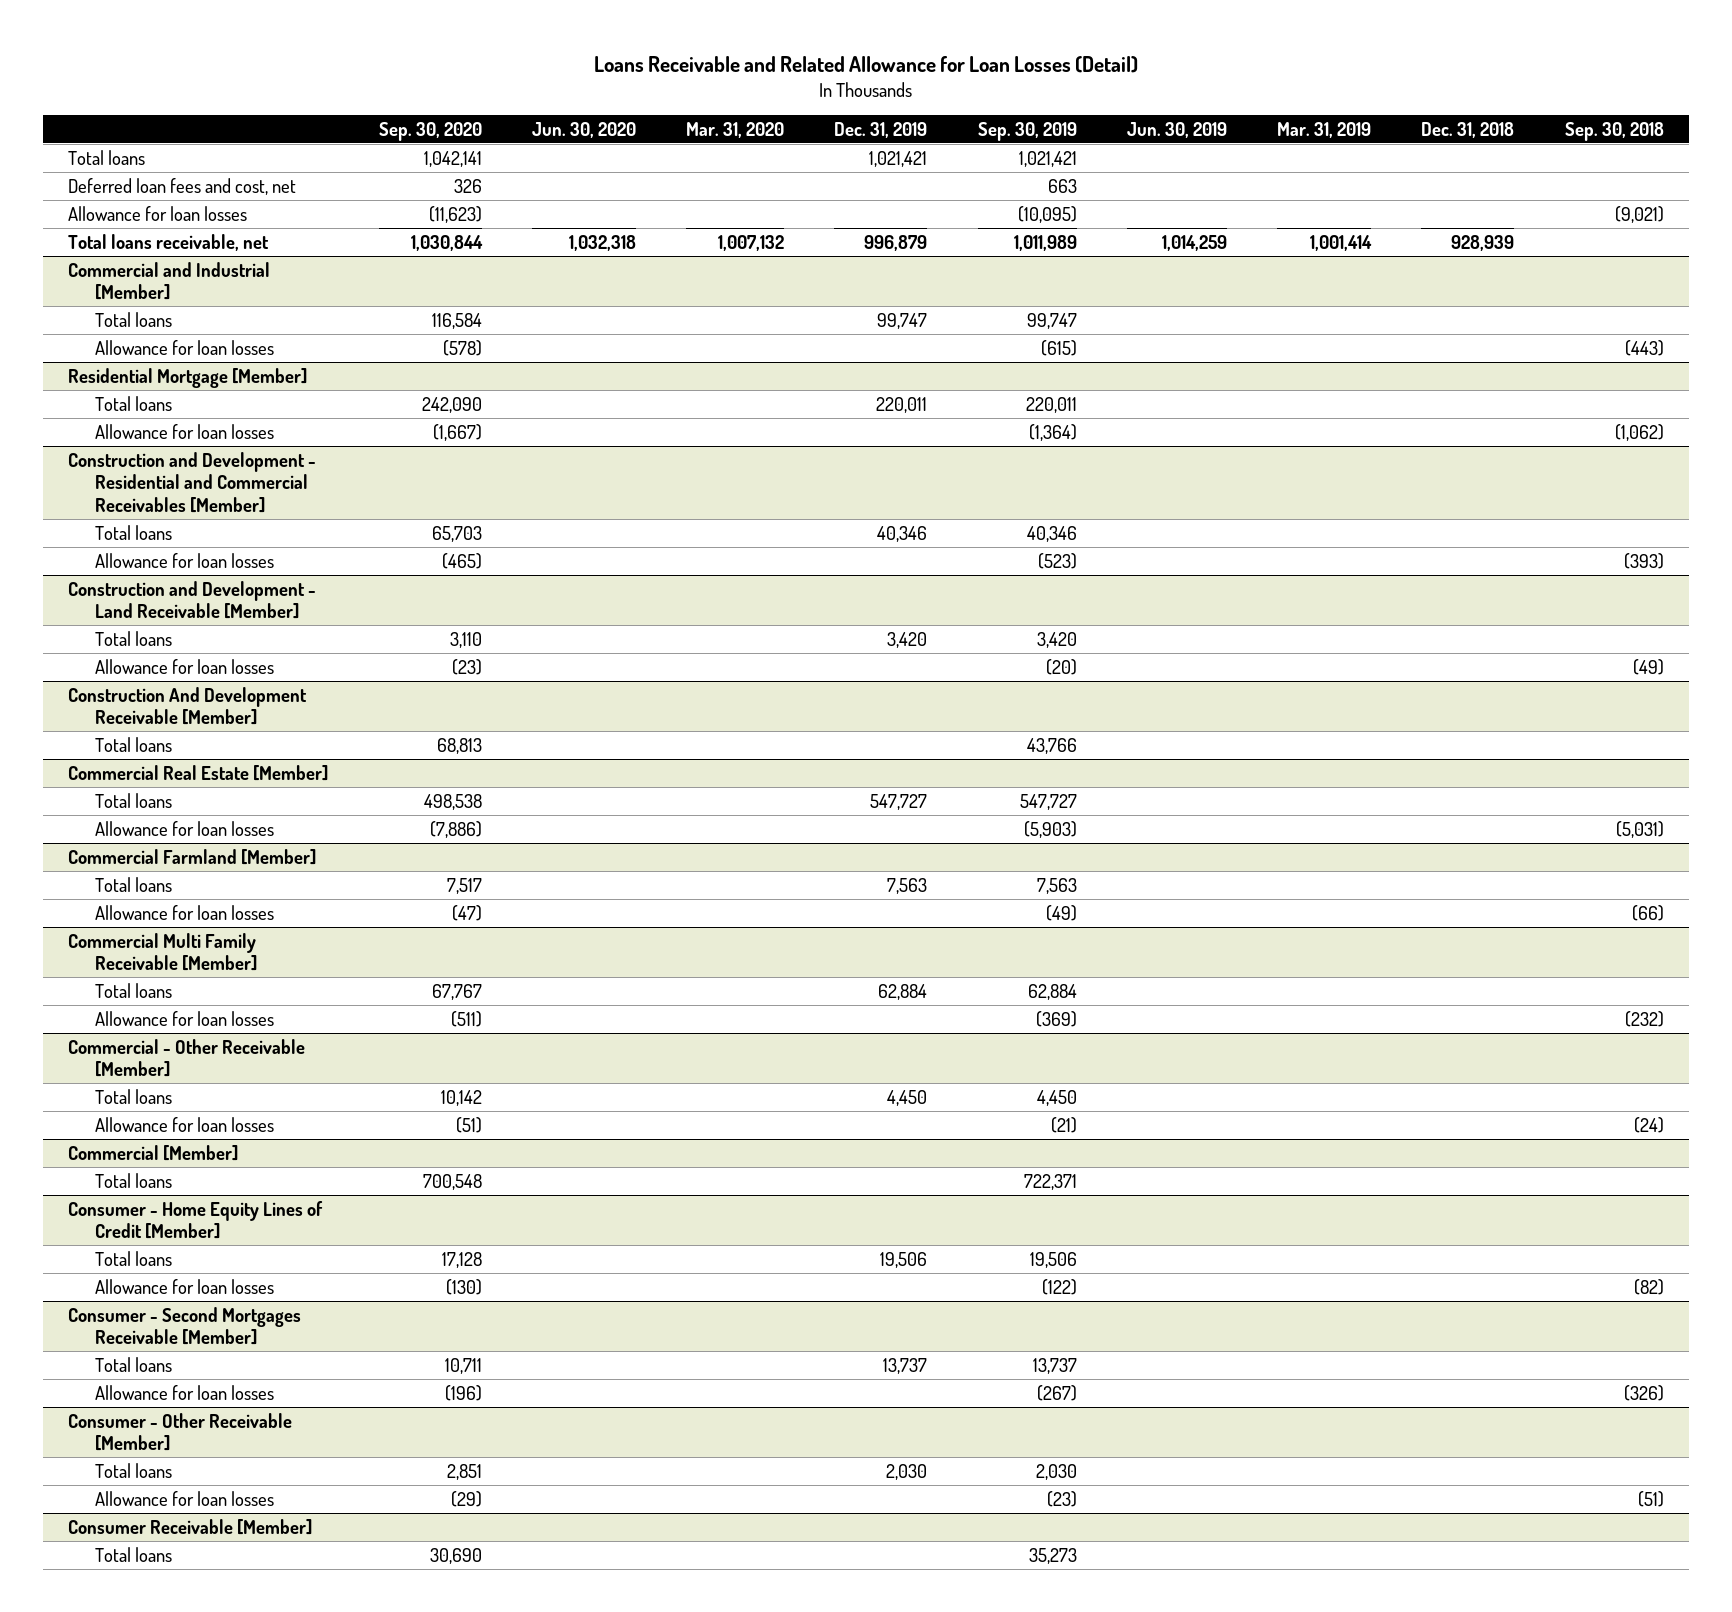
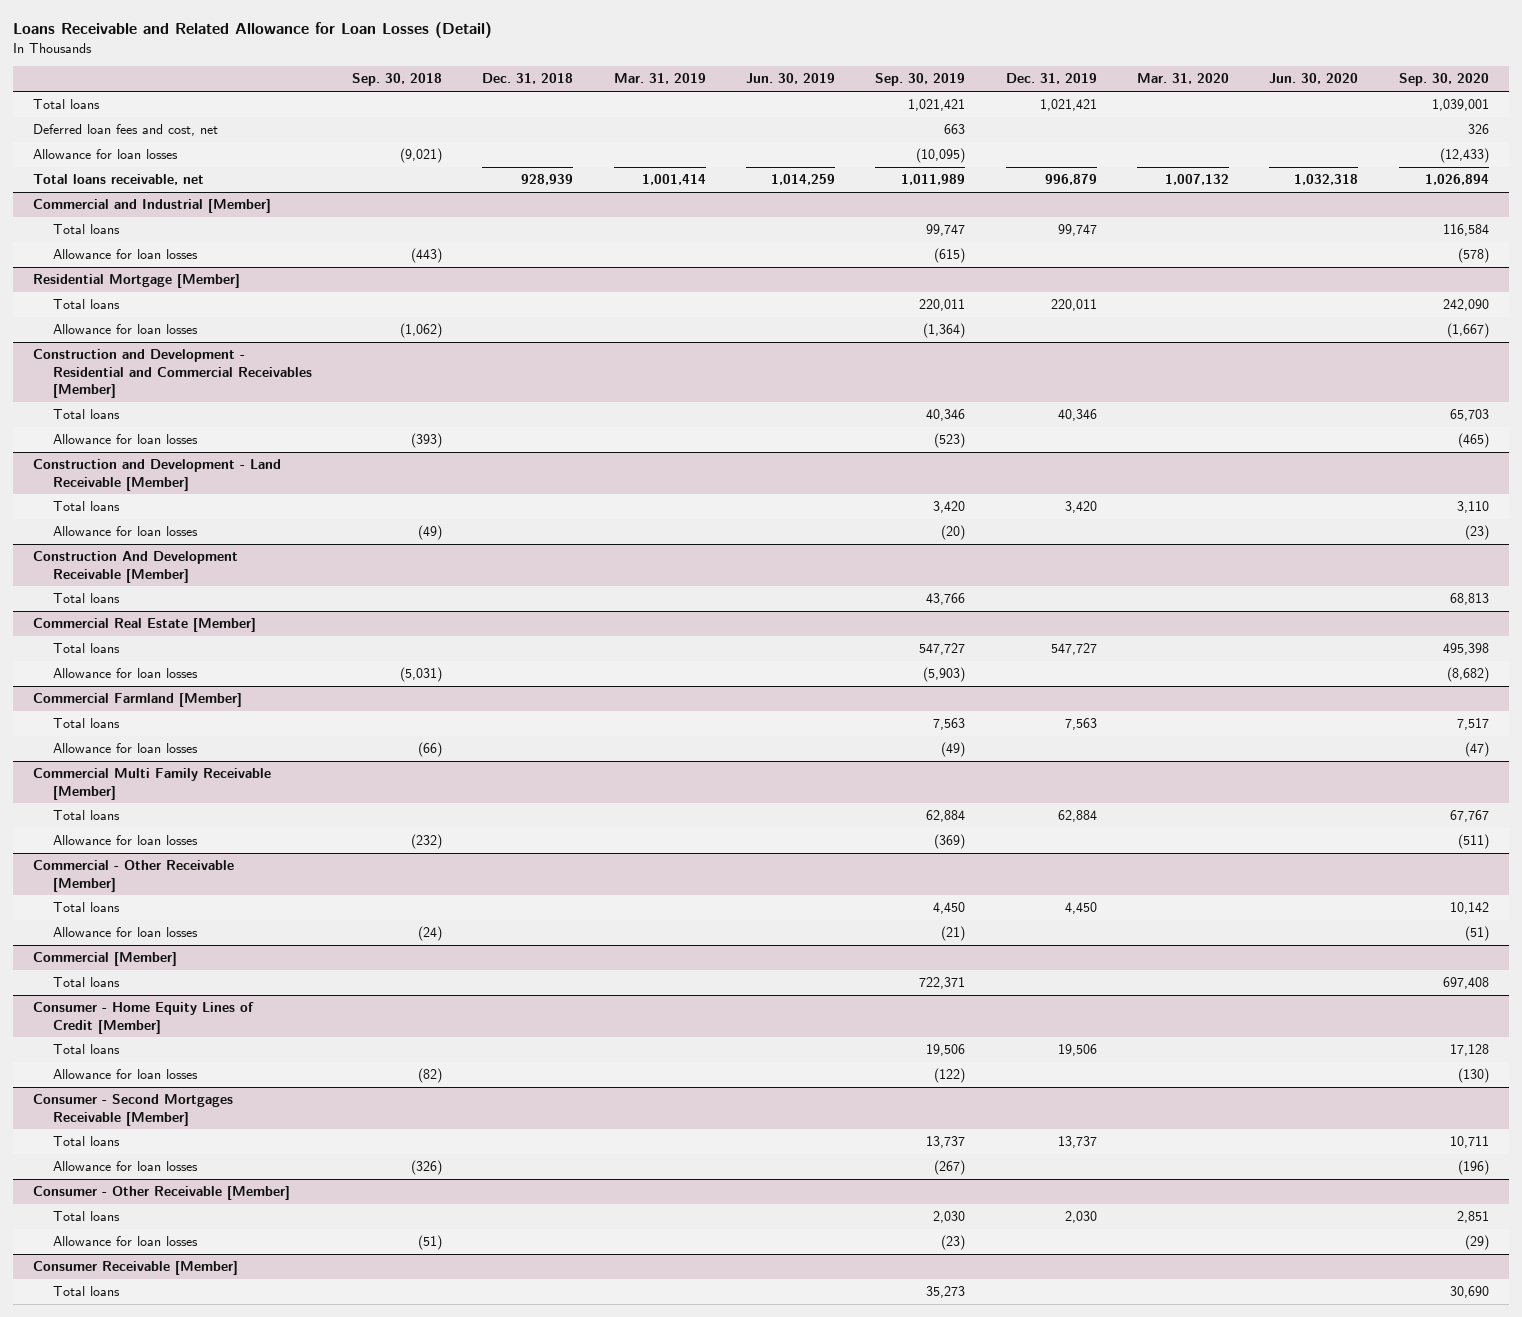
- | Sep. 30, 2020 | Jun. 30, 2020 | Mar. 31, 2020 | Dec. 31, 2019 | Sep. 30, 2019 | Jun. 30, 2019 | Mar. 31, 2019 | Dec. 31, 2018 | Sep. 30, 2018
+ | Sep. 30, 2018 | Dec. 31, 2018 | Mar. 31, 2019 | Jun. 30, 2019 | Sep. 30, 2019 | Dec. 31, 2019 | Mar. 31, 2020 | Jun. 30, 2020 | Sep. 30, 2020
- Total loans | 1,042,141 | | | 1,021,421 | 1,021,421 | | | |
+ Total loans | | | | | 1,021,421 | 1,021,421 | | | 1,039,001
- Allowance for loan losses | (11,623) | | | | (10,095) | | | | (9,021)
- Total loans receivable, net | 1,030,844 | 1,032,318 | 1,007,132 | 996,879 | 1,011,989 | 1,014,259 | 1,001,414 | 928,939 |
+ Allowance for loan losses | (9,021) | | | | (10,095) | | | | (12,433)
+ Total loans receivable, net | | 928,939 | 1,001,414 | 1,014,259 | 1,011,989 | 996,879 | 1,007,132 | 1,032,318 | 1,026,894
@ Commercial Real Estate [Member]
- Total loans | 498,538 | | | 547,727 | 547,727 | | | |
- Allowance for loan losses | (7,886) | | | | (5,903) | | | | (5,031)
+ Total loans | | | | | 547,727 | 547,727 | | | 495,398
+ Allowance for loan losses | (5,031) | | | | (5,903) | | | | (8,682)
@ Commercial [Member]
- Total loans | 700,548 | | | | 722,371 | | | |
+ Total loans | | | | | 722,371 | | | | 697,408

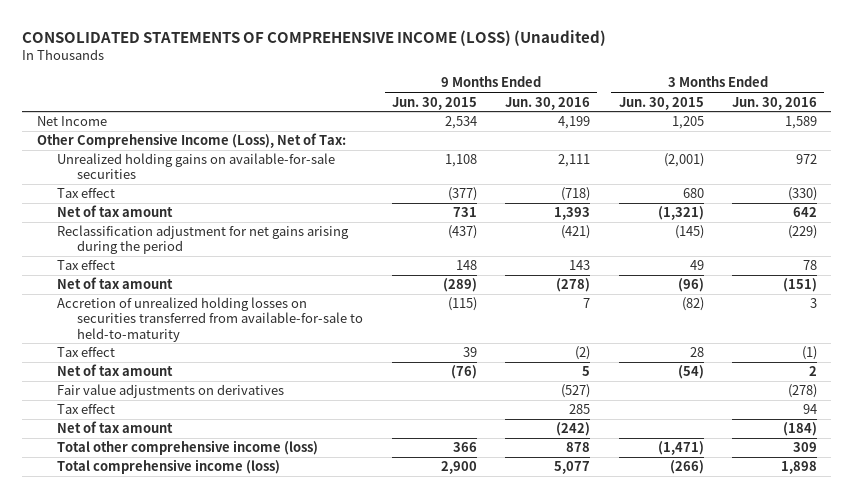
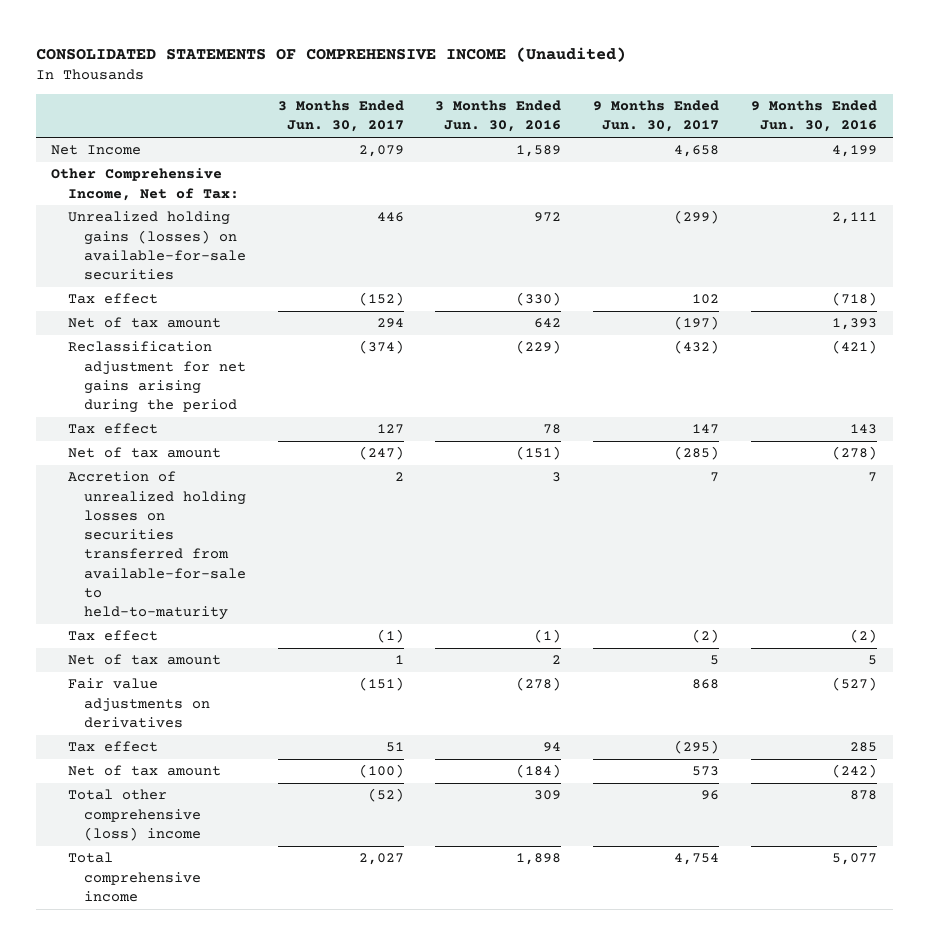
- CONSOLIDATED STATEMENTS OF COMPREHENSIVE INCOME (LOSS) (Unaudited)
+ CONSOLIDATED STATEMENTS OF COMPREHENSIVE INCOME (Unaudited)
- | 9 Months Ended Jun. 30, 2015 | 9 Months Ended Jun. 30, 2016 | 3 Months Ended Jun. 30, 2015 | 3 Months Ended Jun. 30, 2016
+ | 3 Months Ended Jun. 30, 2017 | 3 Months Ended Jun. 30, 2016 | 9 Months Ended Jun. 30, 2017 | 9 Months Ended Jun. 30, 2016
- Other Comprehensive Income (Loss), Net of Tax:
- Unrealized holding gains on available-for-sale securities | 1,108 | 2,111 | (2,001) | 972
+ Other Comprehensive Income, Net of Tax:
+ Unrealized holding gains (losses) on available-for-sale securities | 446 | 972 | (299) | 2,111
- Total other comprehensive income (loss) | 366 | 878 | (1,471) | 309
- Total comprehensive income (loss) | 2,900 | 5,077 | (266) | 1,898
+ Total other comprehensive (loss) income | (52) | 309 | 96 | 878
+ Total comprehensive income | 2,027 | 1,898 | 4,754 | 5,077

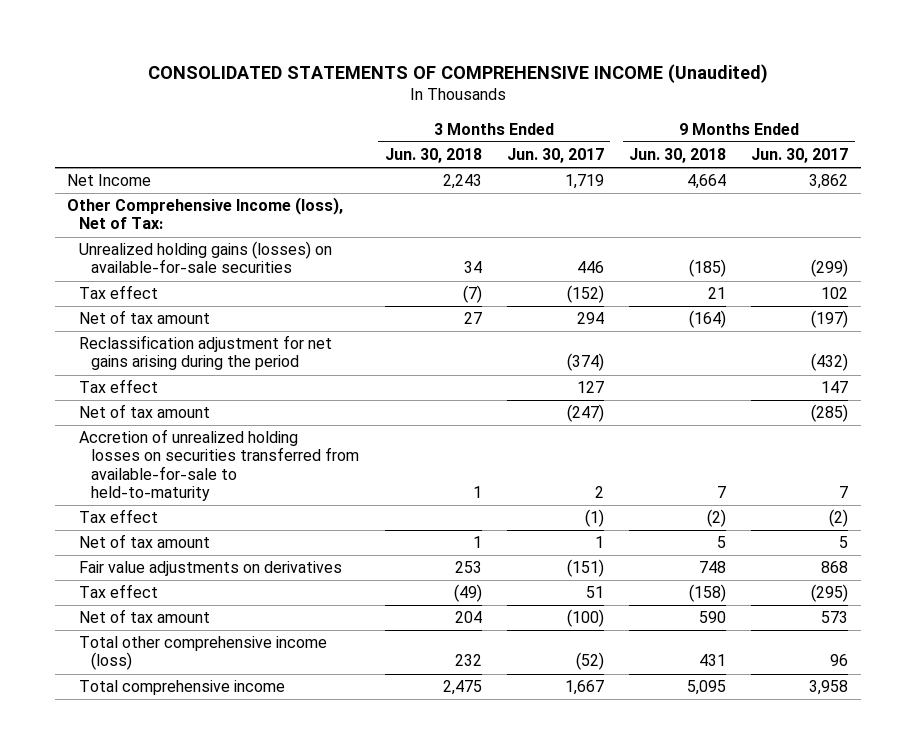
- | 3 Months Ended Jun. 30, 2017 | 3 Months Ended Jun. 30, 2016 | 9 Months Ended Jun. 30, 2017 | 9 Months Ended Jun. 30, 2016
+ | 3 Months Ended Jun. 30, 2018 | 3 Months Ended Jun. 30, 2017 | 9 Months Ended Jun. 30, 2018 | 9 Months Ended Jun. 30, 2017
- Net Income | 2,079 | 1,589 | 4,658 | 4,199
- Other Comprehensive Income, Net of Tax:
+ Net Income | 2,243 | 1,719 | 4,664 | 3,862
+ Other Comprehensive Income (loss), Net of Tax:
- Total other comprehensive (loss) income | (52) | 309 | 96 | 878
- Total comprehensive income | 2,027 | 1,898 | 4,754 | 5,077
+ Total other comprehensive income (loss) | 232 | (52) | 431 | 96
+ Total comprehensive income | 2,475 | 1,667 | 5,095 | 3,958

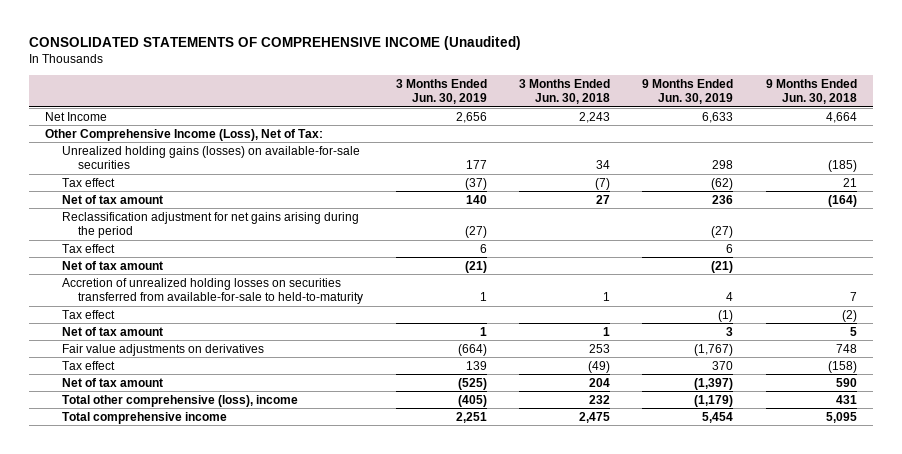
- | 3 Months Ended Jun. 30, 2018 | 3 Months Ended Jun. 30, 2017 | 9 Months Ended Jun. 30, 2018 | 9 Months Ended Jun. 30, 2017
+ | 3 Months Ended Jun. 30, 2019 | 3 Months Ended Jun. 30, 2018 | 9 Months Ended Jun. 30, 2019 | 9 Months Ended Jun. 30, 2018
- Other Comprehensive Income (loss), Net of Tax:
+ Other Comprehensive Income (Loss), Net of Tax:
- Total other comprehensive income (loss) | 232 | (52) | 431 | 96
+ Total other comprehensive (loss), income | (405) | 232 | (1,179) | 431

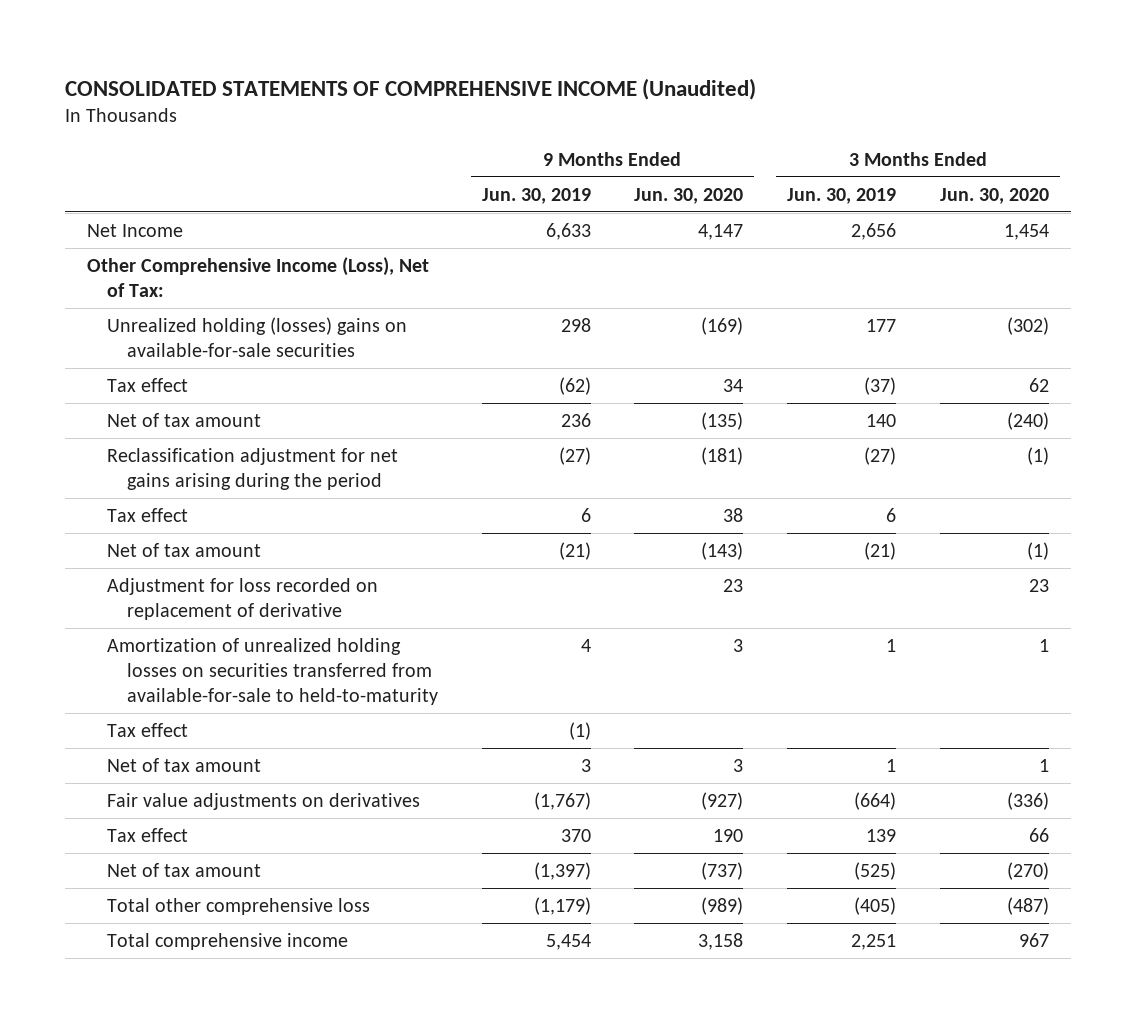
- | 3 Months Ended Jun. 30, 2019 | 3 Months Ended Jun. 30, 2018 | 9 Months Ended Jun. 30, 2019 | 9 Months Ended Jun. 30, 2018
+ | 9 Months Ended Jun. 30, 2019 | 9 Months Ended Jun. 30, 2020 | 3 Months Ended Jun. 30, 2019 | 3 Months Ended Jun. 30, 2020
- Unrealized holding gains (losses) on available-for-sale securities | 177 | 34 | 298 | (185)
+ Unrealized holding (losses) gains on available-for-sale securities | 298 | (169) | 177 | (302)
- Accretion of unrealized holding losses on securities transferred from available-for-sale to held-to-maturity | 1 | 1 | 4 | 7
+ Adjustment for loss recorded on replacement of derivative | | 23 | | 23
+ Amortization of unrealized holding losses on securities transferred from available-for-sale to held-to-maturity | 4 | 3 | 1 | 1
- Total other comprehensive (loss), income | (405) | 232 | (1,179) | 431
+ Total other comprehensive loss | (1,179) | (989) | (405) | (487)

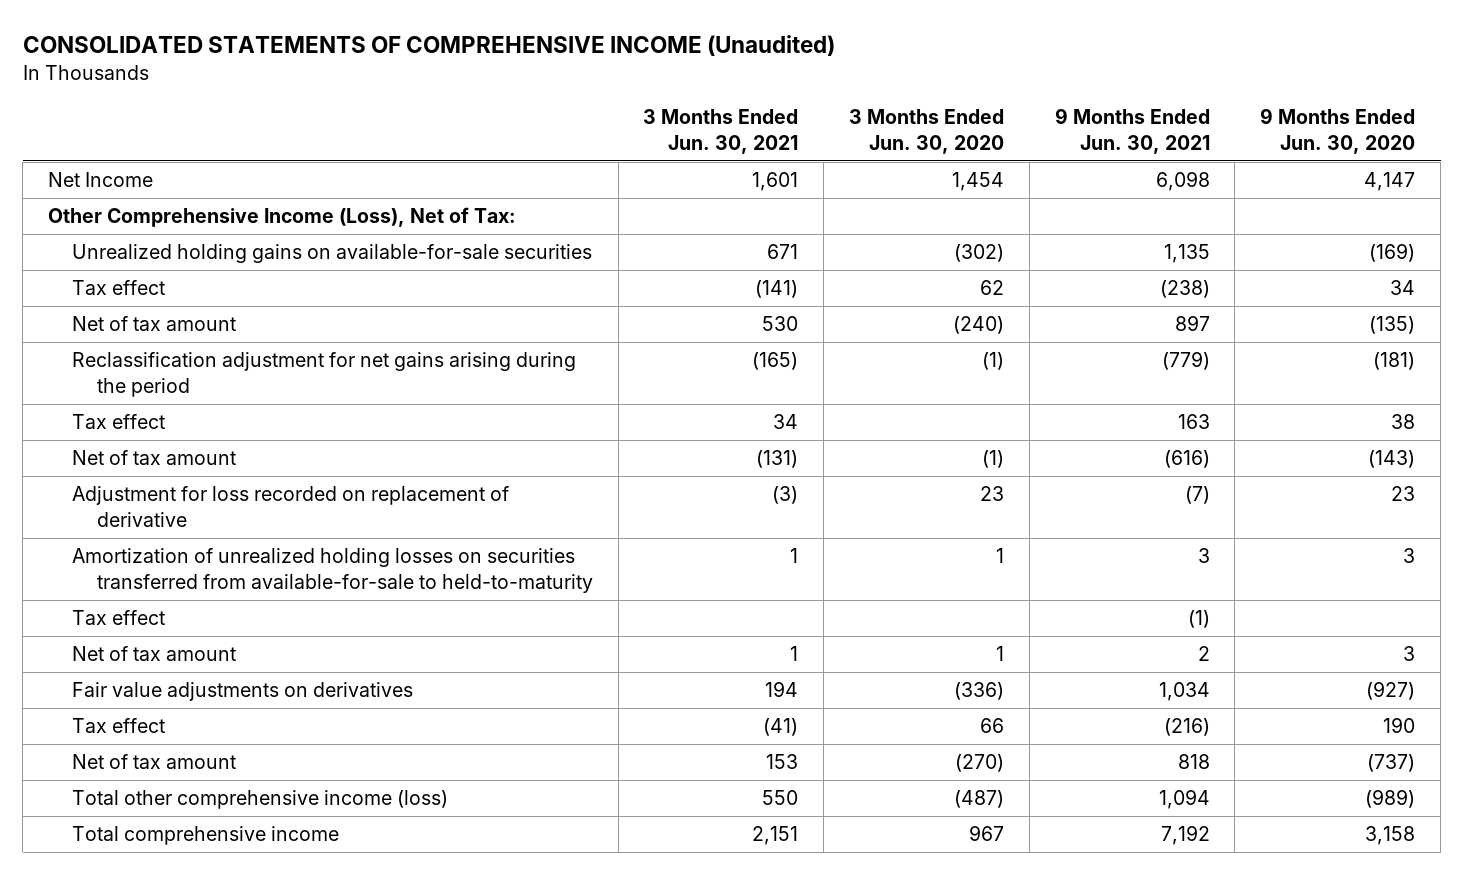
- | 9 Months Ended Jun. 30, 2019 | 9 Months Ended Jun. 30, 2020 | 3 Months Ended Jun. 30, 2019 | 3 Months Ended Jun. 30, 2020
+ | 3 Months Ended Jun. 30, 2021 | 3 Months Ended Jun. 30, 2020 | 9 Months Ended Jun. 30, 2021 | 9 Months Ended Jun. 30, 2020
- Unrealized holding (losses) gains on available-for-sale securities | 298 | (169) | 177 | (302)
+ Unrealized holding gains on available-for-sale securities | 671 | (302) | 1,135 | (169)
- Total other comprehensive loss | (1,179) | (989) | (405) | (487)
+ Total other comprehensive income (loss) | 550 | (487) | 1,094 | (989)

